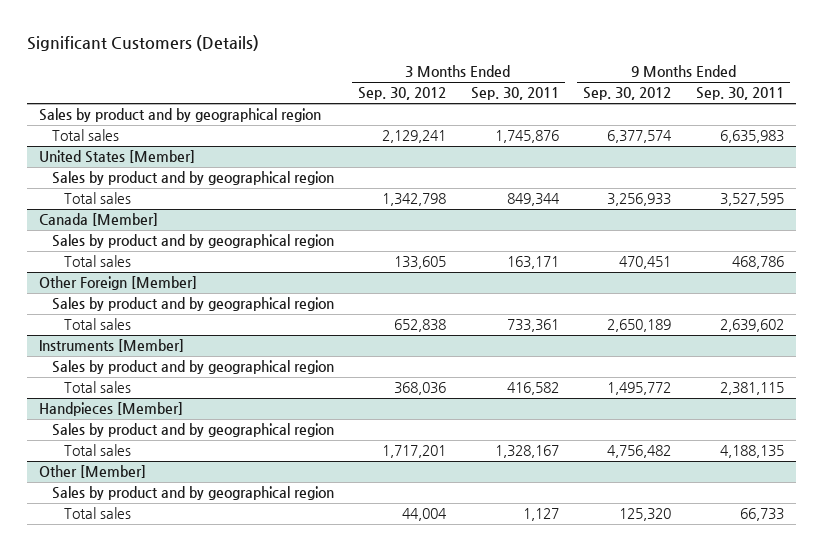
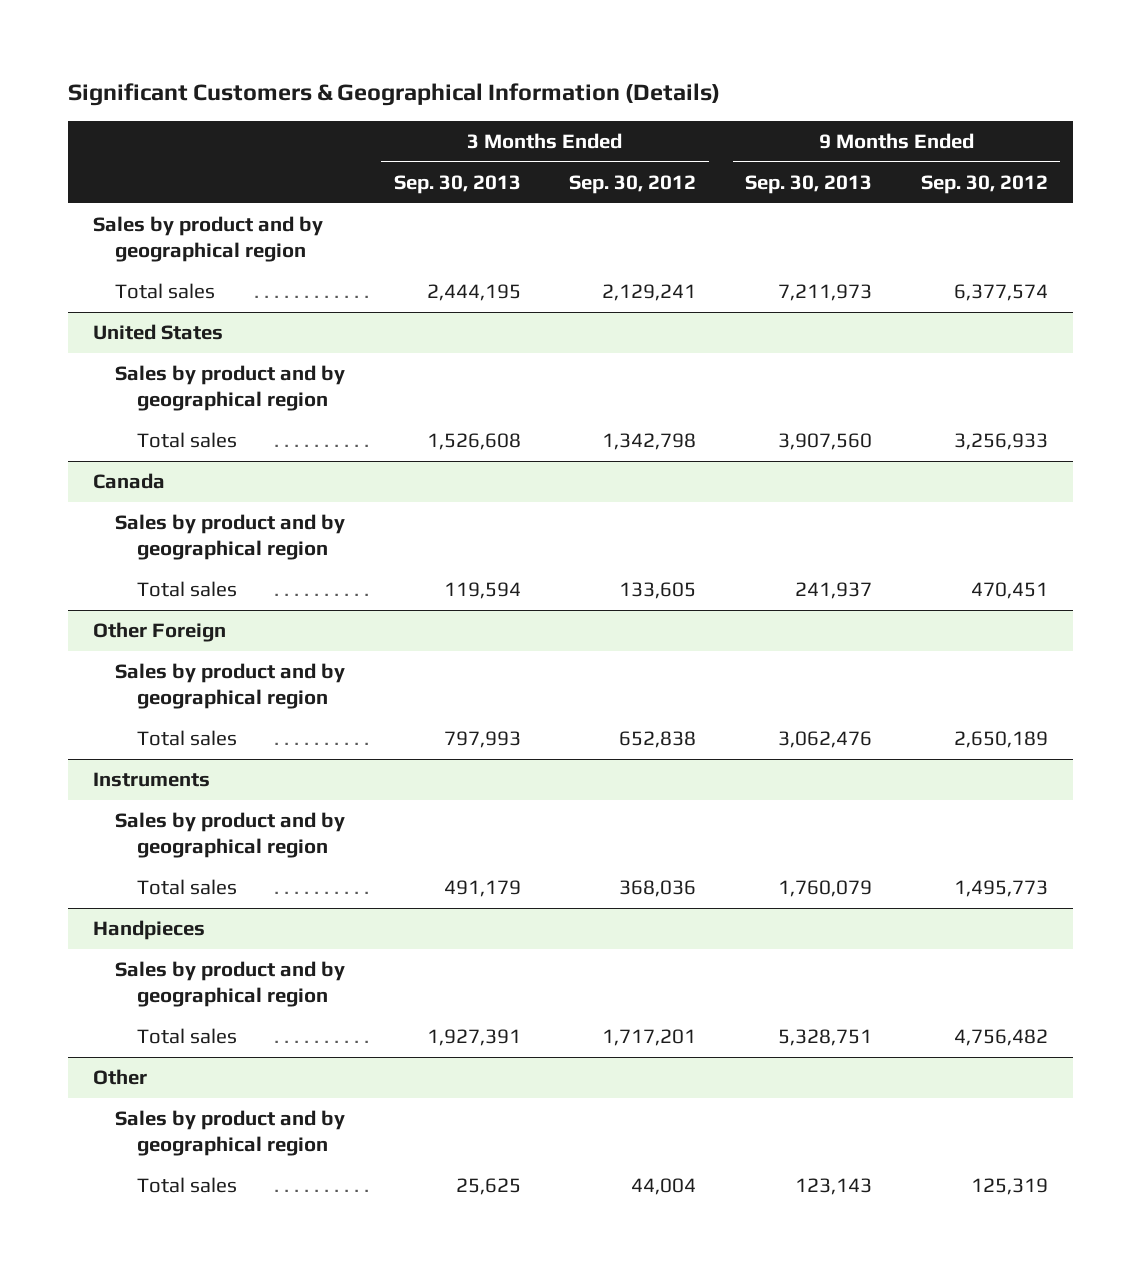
- Significant Customers (Details)
+ Significant Customers & Geographical Information (Details)
- | 3 Months Ended Sep. 30, 2012 | 3 Months Ended Sep. 30, 2011 | 9 Months Ended Sep. 30, 2012 | 9 Months Ended Sep. 30, 2011
+ | 3 Months Ended Sep. 30, 2013 | 3 Months Ended Sep. 30, 2012 | 9 Months Ended Sep. 30, 2013 | 9 Months Ended Sep. 30, 2012
- United States [Member]
+ United States
- Canada [Member]
+ Canada
- Other Foreign [Member]
+ Other Foreign
- Instruments [Member]
+ Instruments
- Total sales | 368,036 | 416,582 | 1,495,772 | 2,381,115
- Handpieces [Member]
+ Total sales | 491,179 | 368,036 | 1,760,079 | 1,495,773
+ Handpieces
- Other [Member]
+ Other
- Total sales | 44,004 | 1,127 | 125,320 | 66,733
+ Total sales | 25,625 | 44,004 | 123,143 | 125,319

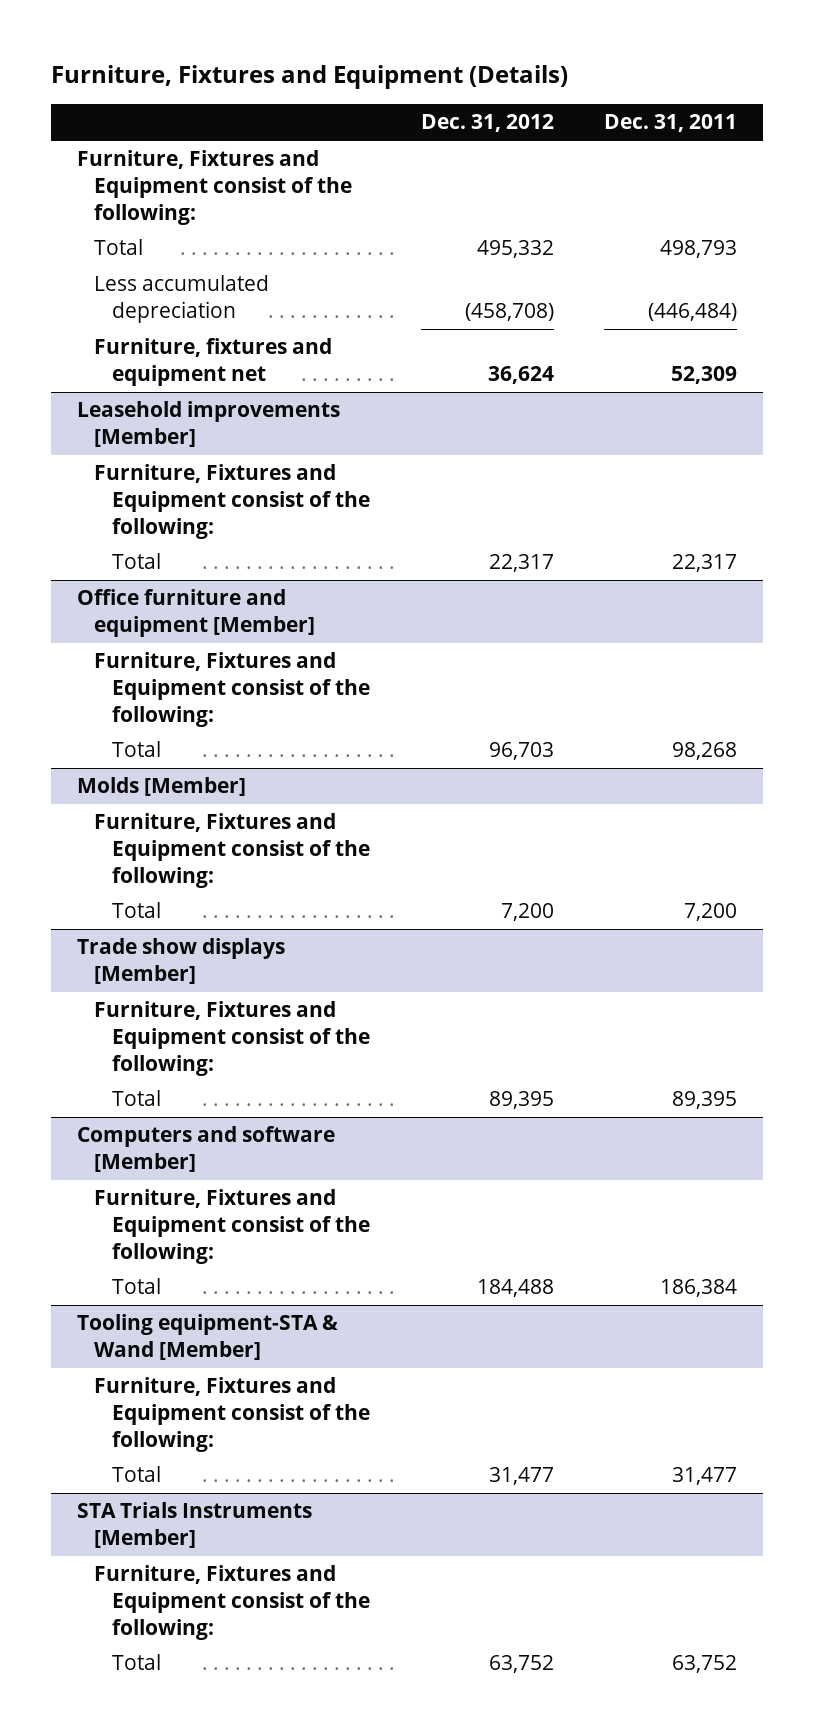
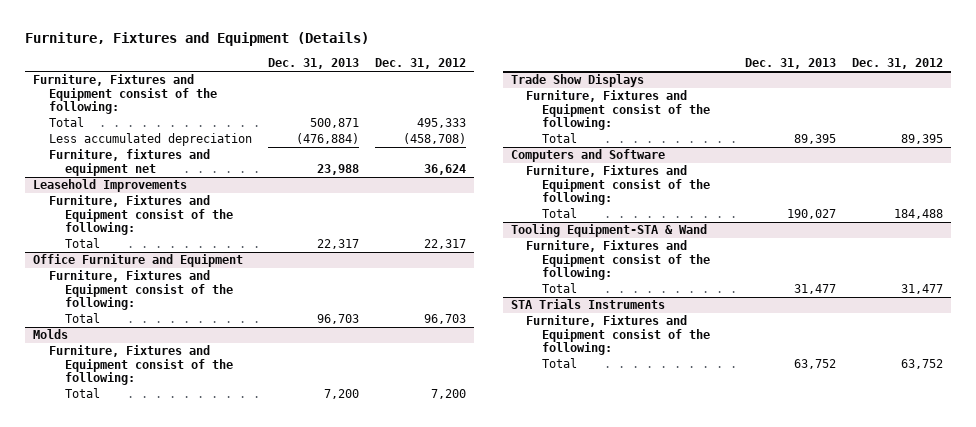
- | Dec. 31, 2012 | Dec. 31, 2011
+ | Dec. 31, 2013 | Dec. 31, 2012
- Total | 495,332 | 498,793
+ Total | 500,871 | 495,333
- Leasehold improvements [Member]
+ Leasehold Improvements
- Office furniture and equipment [Member]
+ Office Furniture and Equipment
- Molds [Member]
+ Molds
- Trade show displays [Member]
+ Trade Show Displays
- Computers and software [Member]
+ Computers and Software
- Tooling equipment-STA & Wand [Member]
+ Tooling Equipment-STA & Wand
- STA Trials Instruments [Member]
+ STA Trials Instruments

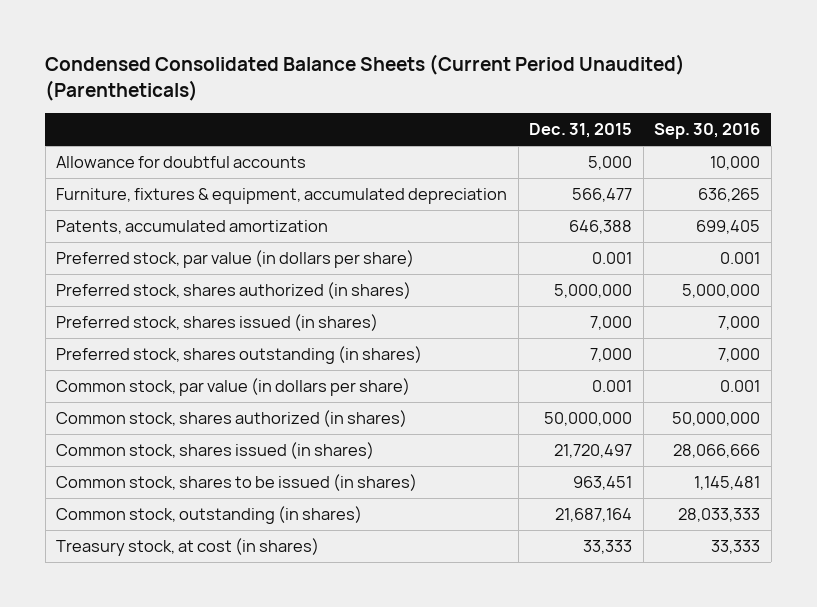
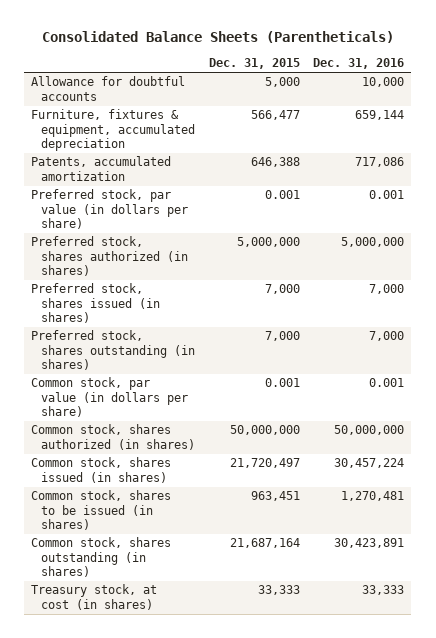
- Condensed Consolidated Balance Sheets (Current Period Unaudited) (Parentheticals)
+ Consolidated Balance Sheets (Parentheticals)
- | Dec. 31, 2015 | Sep. 30, 2016
+ | Dec. 31, 2015 | Dec. 31, 2016
- Common stock, outstanding (in shares) | 21,687,164 | 28,033,333
+ Common stock, shares outstanding (in shares) | 21,687,164 | 30,423,891

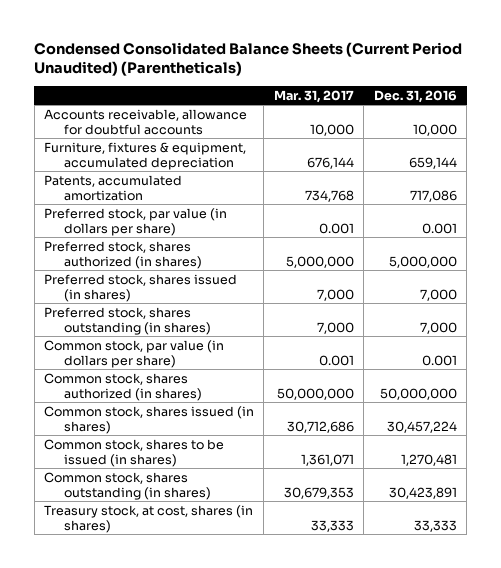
- Consolidated Balance Sheets (Parentheticals)
+ Condensed Consolidated Balance Sheets (Current Period Unaudited) (Parentheticals)
- | Dec. 31, 2015 | Dec. 31, 2016
+ | Mar. 31, 2017 | Dec. 31, 2016
- Allowance for doubtful accounts | 5,000 | 10,000
+ Accounts receivable, allowance for doubtful accounts | 10,000 | 10,000
- Treasury stock, at cost (in shares) | 33,333 | 33,333
+ Treasury stock, at cost, shares (in shares) | 33,333 | 33,333

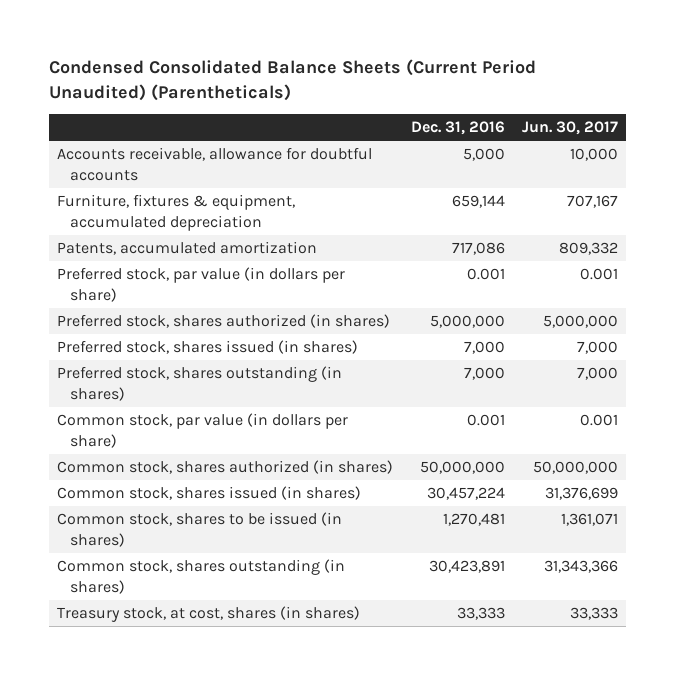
- | Mar. 31, 2017 | Dec. 31, 2016
+ | Dec. 31, 2016 | Jun. 30, 2017
- Accounts receivable, allowance for doubtful accounts | 10,000 | 10,000
+ Accounts receivable, allowance for doubtful accounts | 5,000 | 10,000

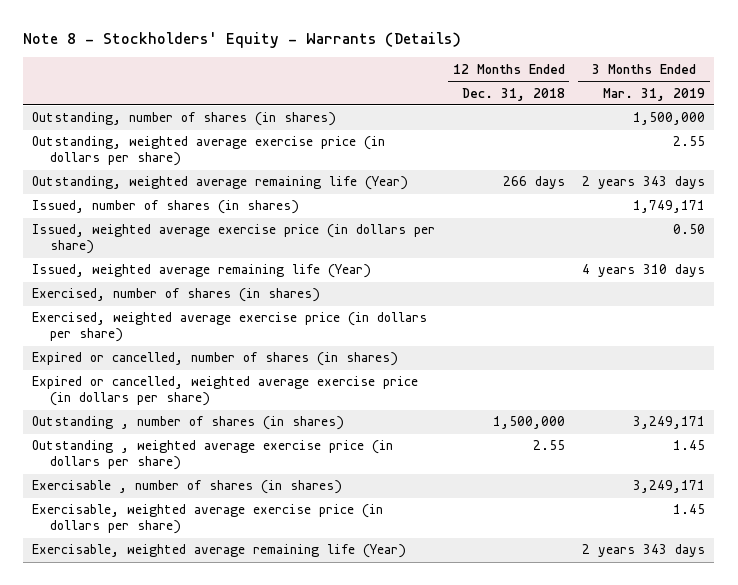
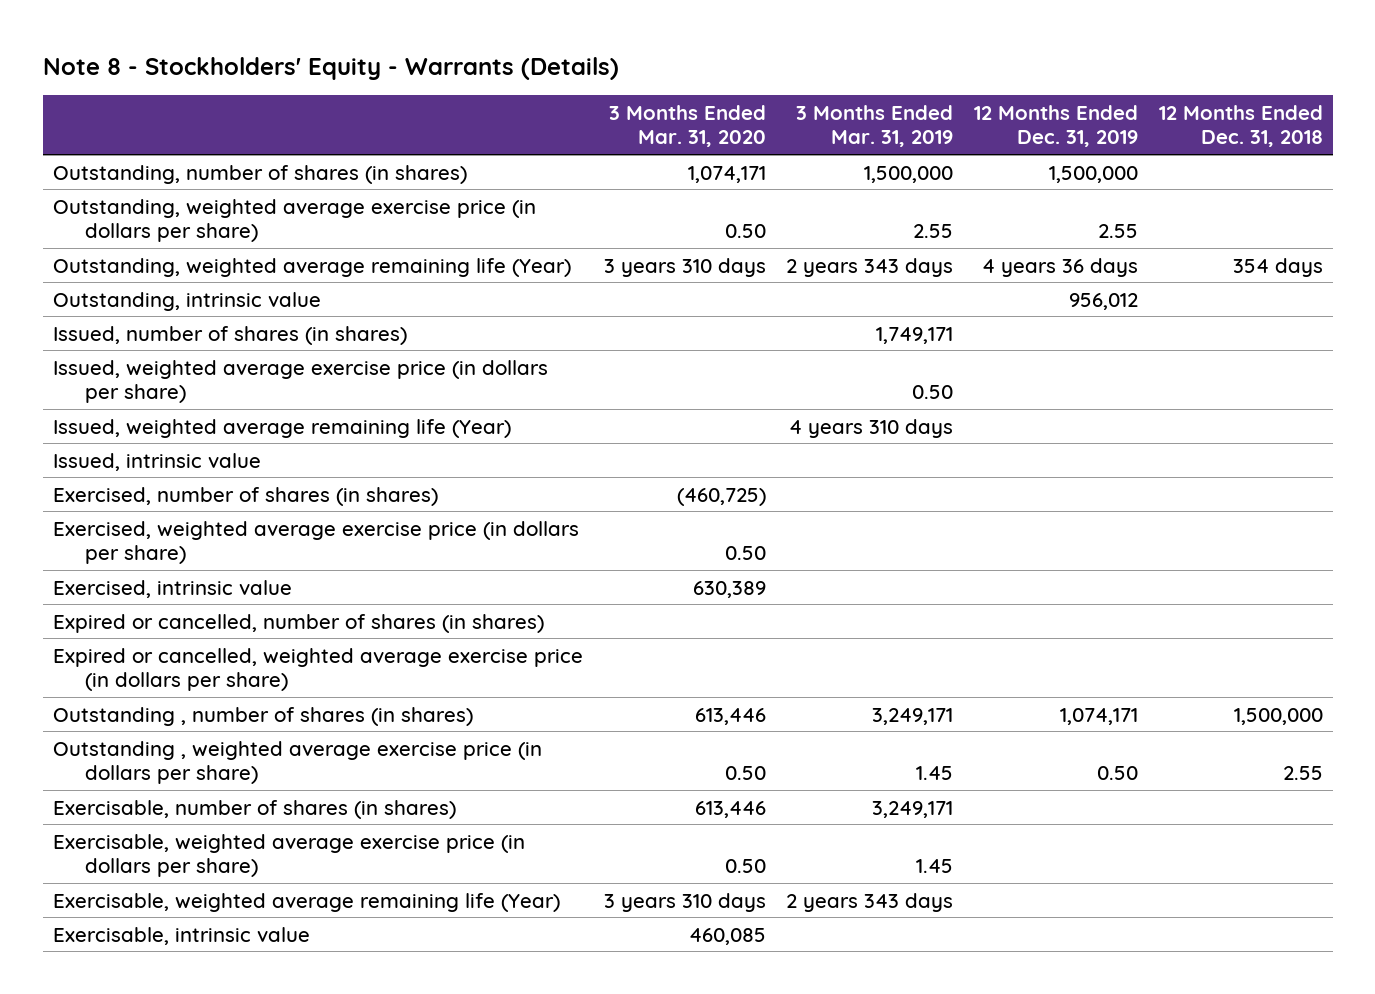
- | 12 Months Ended Dec. 31, 2018 | 3 Months Ended Mar. 31, 2019
+ | 3 Months Ended Mar. 31, 2020 | 3 Months Ended Mar. 31, 2019 | 12 Months Ended Dec. 31, 2019 | 12 Months Ended Dec. 31, 2018
- Outstanding, weighted average remaining life (Year) | 266 days | 2 years 343 days
+ Outstanding, weighted average remaining life (Year) | 3 years 310 days | 2 years 343 days | 4 years 36 days | 354 days
+ Outstanding, intrinsic value | | | 956,012 |
+ Issued, intrinsic value
+ Exercised, intrinsic value | 630,389 | | |
- Exercisable , number of shares (in shares) | | 3,249,171
+ Exercisable, number of shares (in shares) | 613,446 | 3,249,171 | |
+ Exercisable, intrinsic value | 460,085 | | |

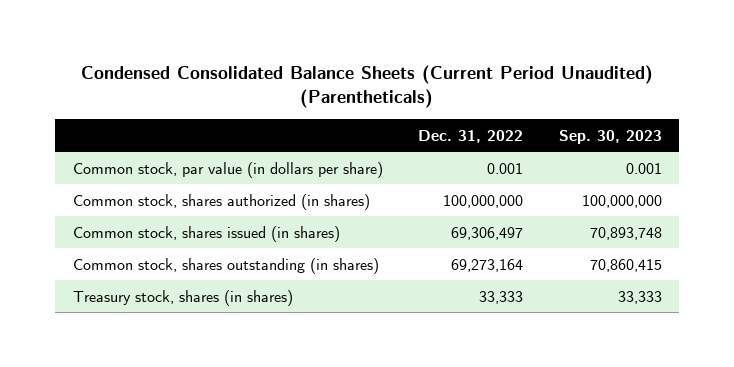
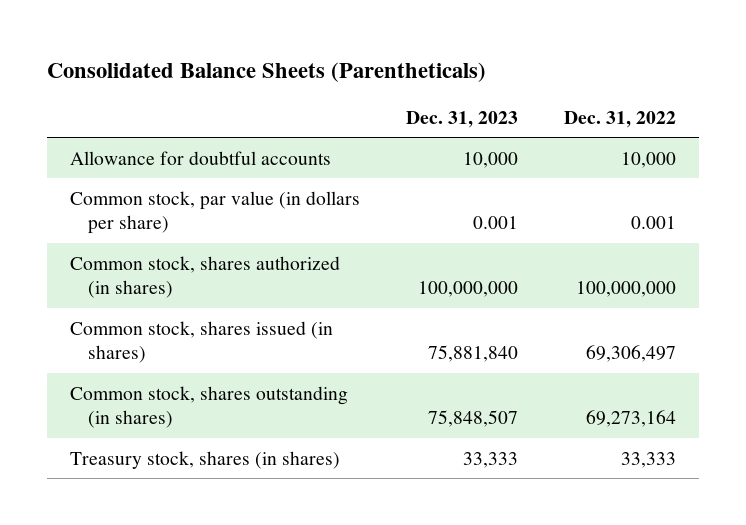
- Condensed Consolidated Balance Sheets (Current Period Unaudited) (Parentheticals)
+ Consolidated Balance Sheets (Parentheticals)
- | Dec. 31, 2022 | Sep. 30, 2023
+ | Dec. 31, 2023 | Dec. 31, 2022
+ Allowance for doubtful accounts | 10,000 | 10,000

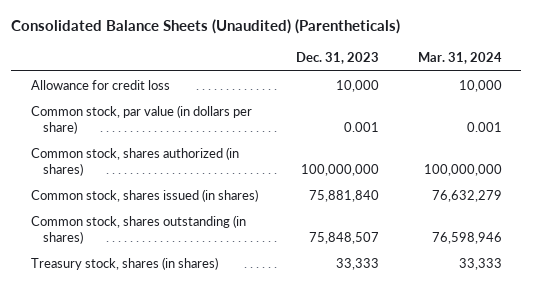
- Consolidated Balance Sheets (Parentheticals)
+ Consolidated Balance Sheets (Unaudited) (Parentheticals)
- | Dec. 31, 2023 | Dec. 31, 2022
+ | Dec. 31, 2023 | Mar. 31, 2024
- Allowance for doubtful accounts | 10,000 | 10,000
+ Allowance for credit loss | 10,000 | 10,000

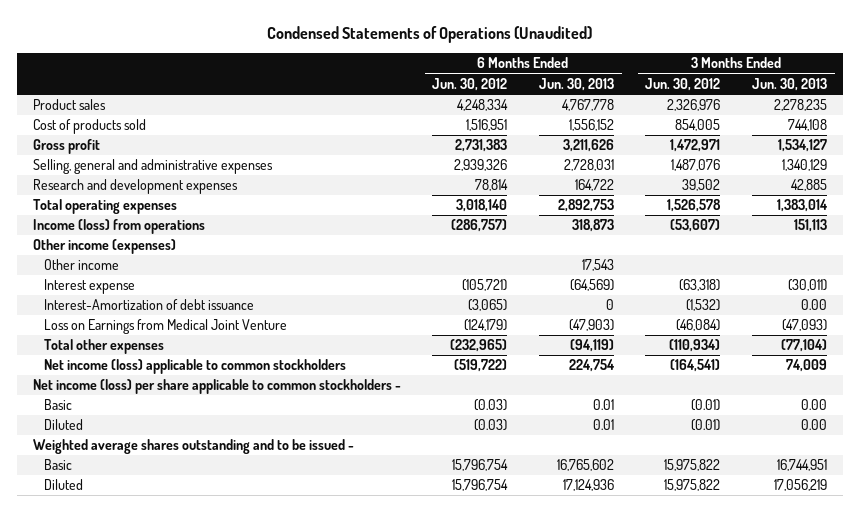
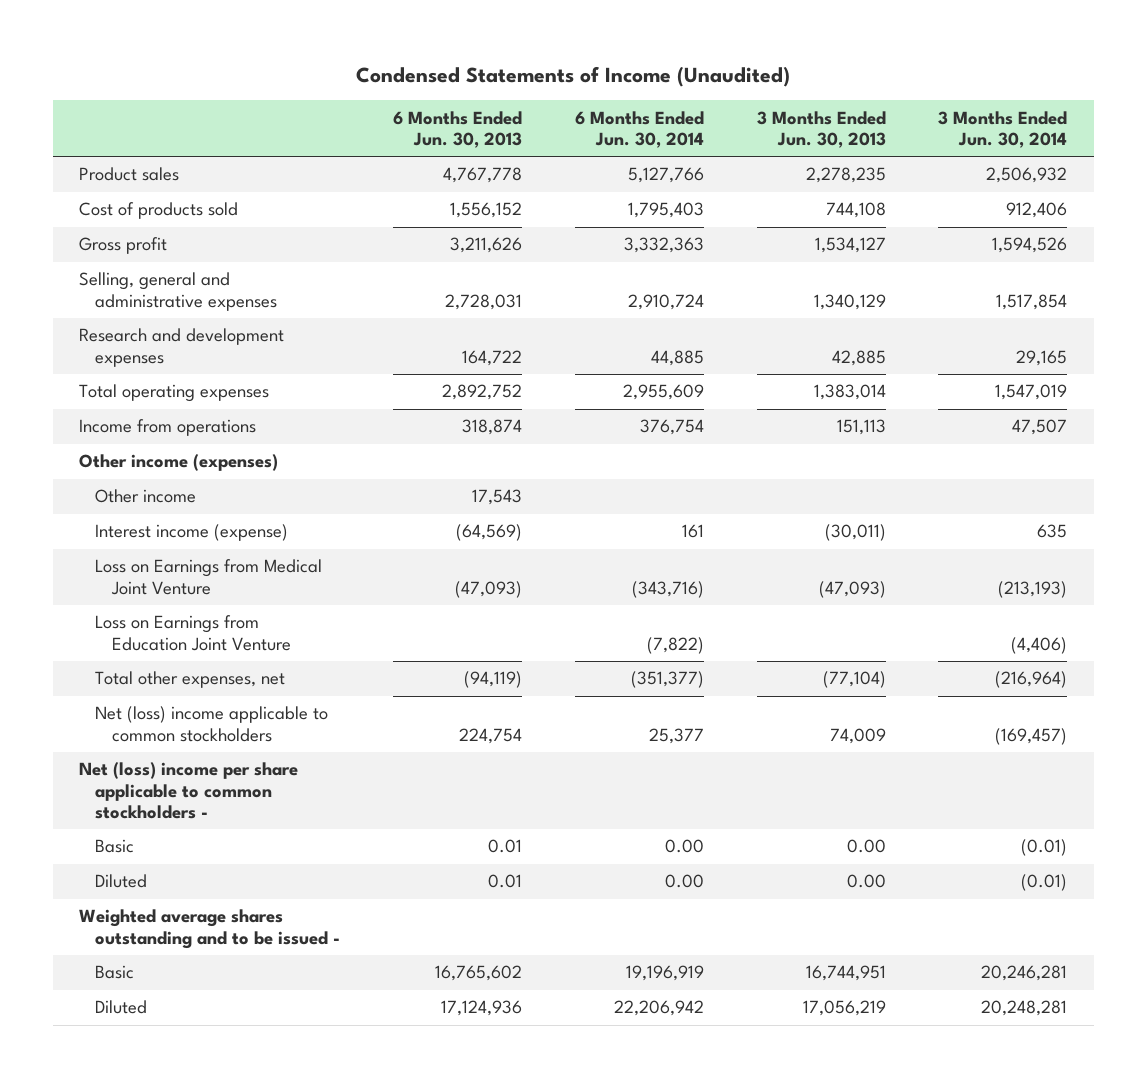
- Condensed Statements of Operations (Unaudited)
+ Condensed Statements of Income (Unaudited)
- | 6 Months Ended Jun. 30, 2012 | 6 Months Ended Jun. 30, 2013 | 3 Months Ended Jun. 30, 2012 | 3 Months Ended Jun. 30, 2013
+ | 6 Months Ended Jun. 30, 2013 | 6 Months Ended Jun. 30, 2014 | 3 Months Ended Jun. 30, 2013 | 3 Months Ended Jun. 30, 2014
- Total operating expenses | 3,018,140 | 2,892,753 | 1,526,578 | 1,383,014
- Income (loss) from operations | (286,757) | 318,873 | (53,607) | 151,113
+ Total operating expenses | 2,892,752 | 2,955,609 | 1,383,014 | 1,547,019
+ Income from operations | 318,874 | 376,754 | 151,113 | 47,507
- Interest expense | (105,721) | (64,569) | (63,318) | (30,011)
- Interest-Amortization of debt issuance | (3,065) | 0 | (1,532) | 0.00
- Loss on Earnings from Medical Joint Venture | (124,179) | (47,903) | (46,084) | (47,093)
- Total other expenses | (232,965) | (94,119) | (110,934) | (77,104)
- Net income (loss) applicable to common stockholders | (519,722) | 224,754 | (164,541) | 74,009
- Net income (loss) per share applicable to common stockholders -
+ Interest income (expense) | (64,569) | 161 | (30,011) | 635
+ Loss on Earnings from Medical Joint Venture | (47,093) | (343,716) | (47,093) | (213,193)
+ Loss on Earnings from Education Joint Venture | | (7,822) | | (4,406)
+ Total other expenses, net | (94,119) | (351,377) | (77,104) | (216,964)
+ Net (loss) income applicable to common stockholders | 224,754 | 25,377 | 74,009 | (169,457)
+ Net (loss) income per share applicable to common stockholders -

